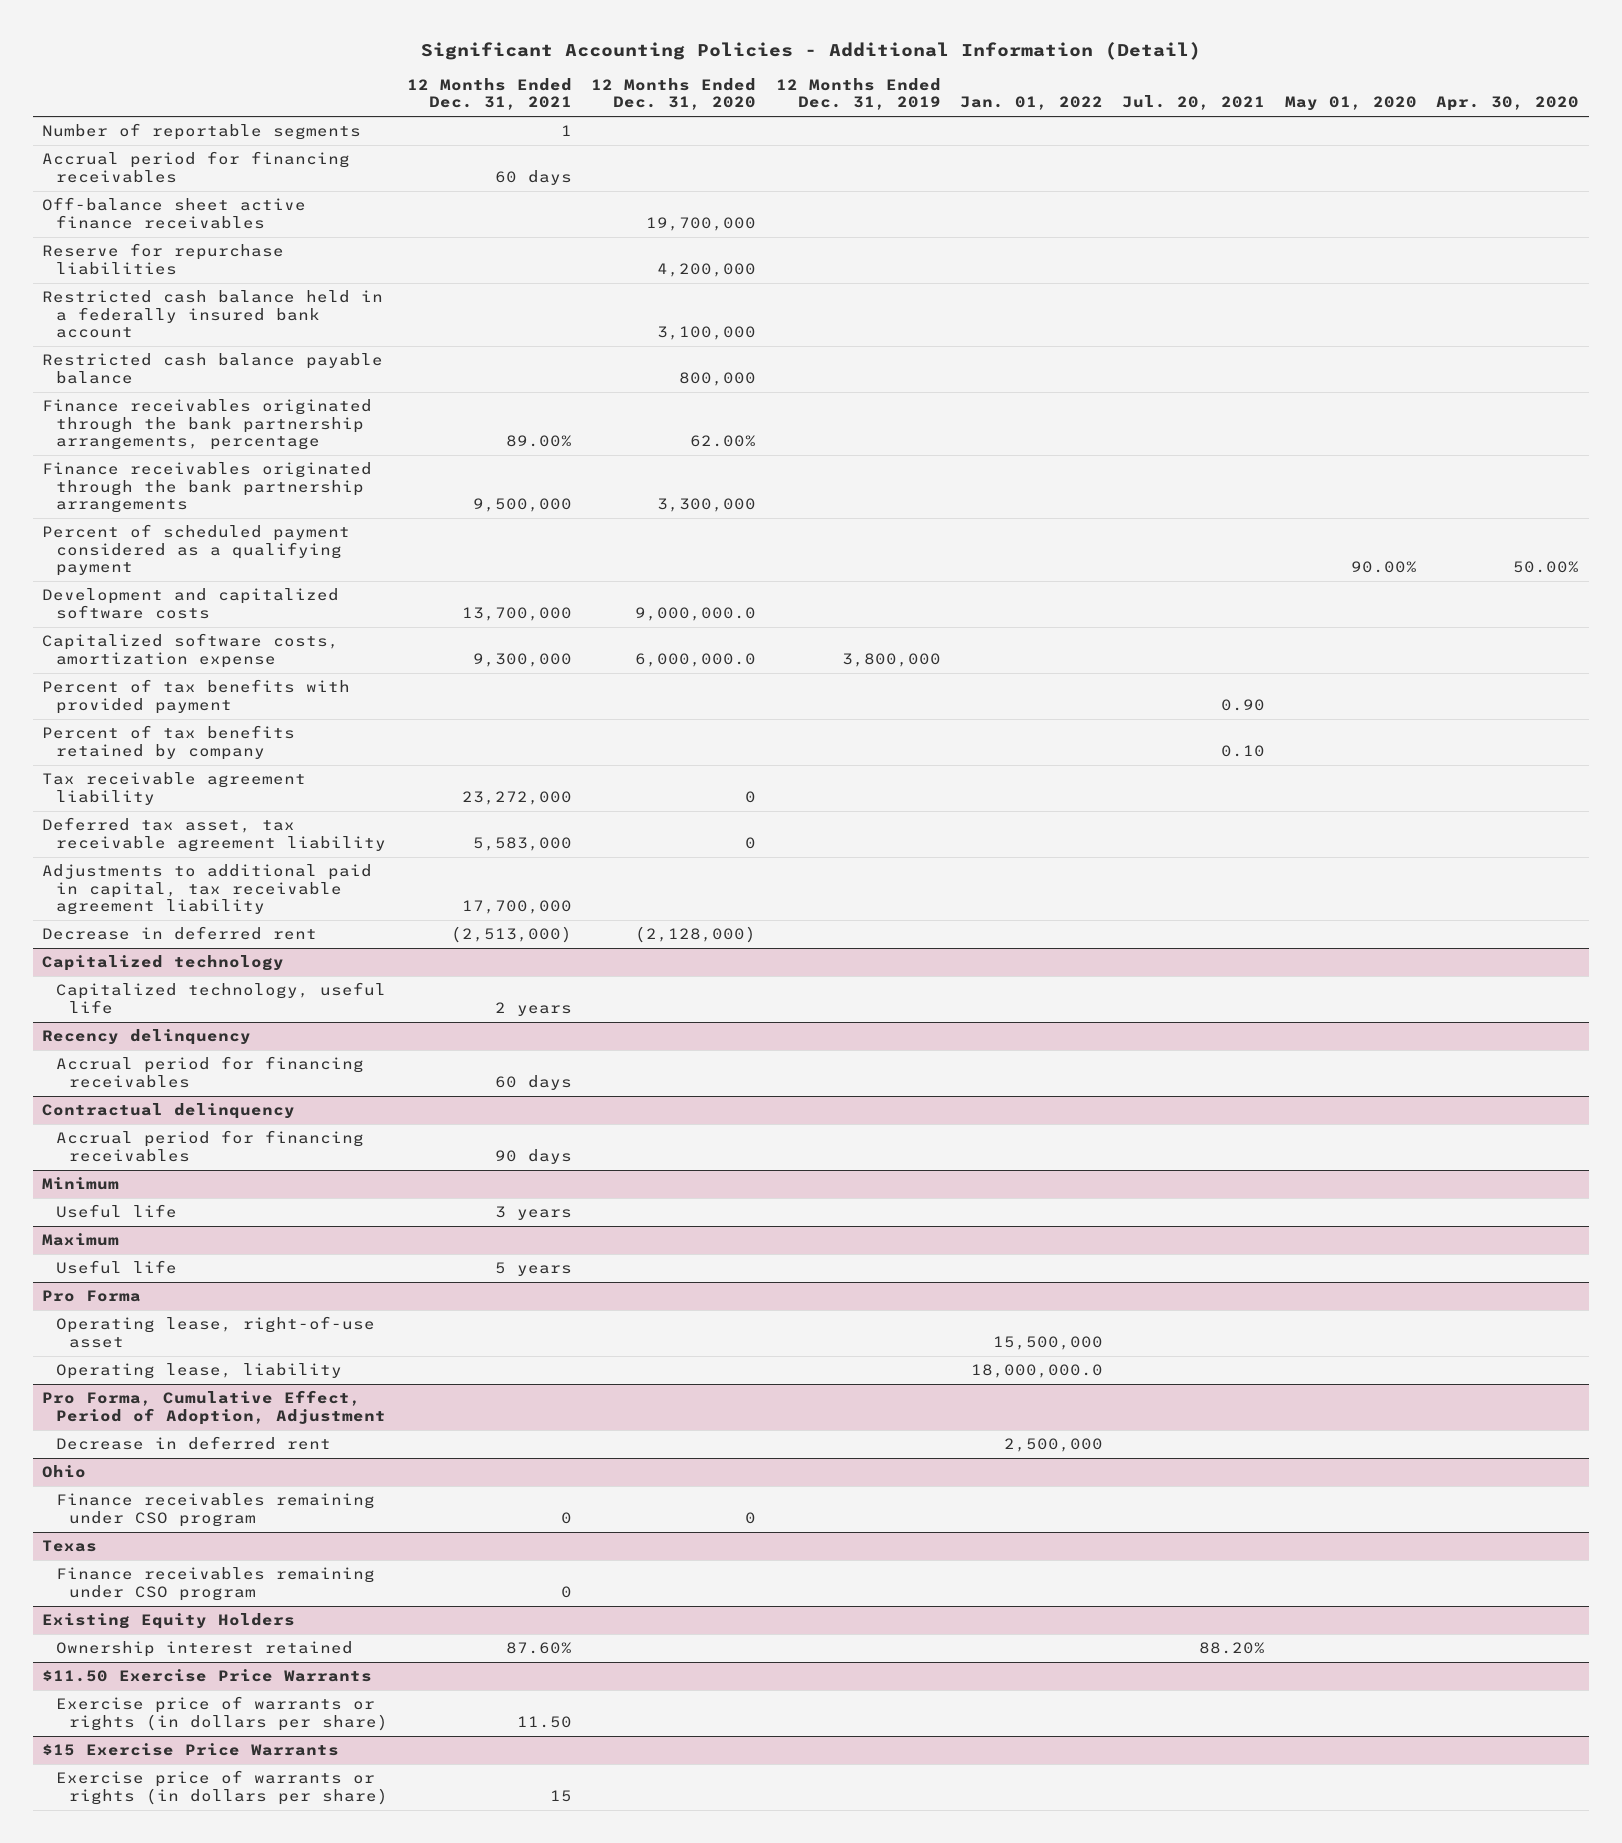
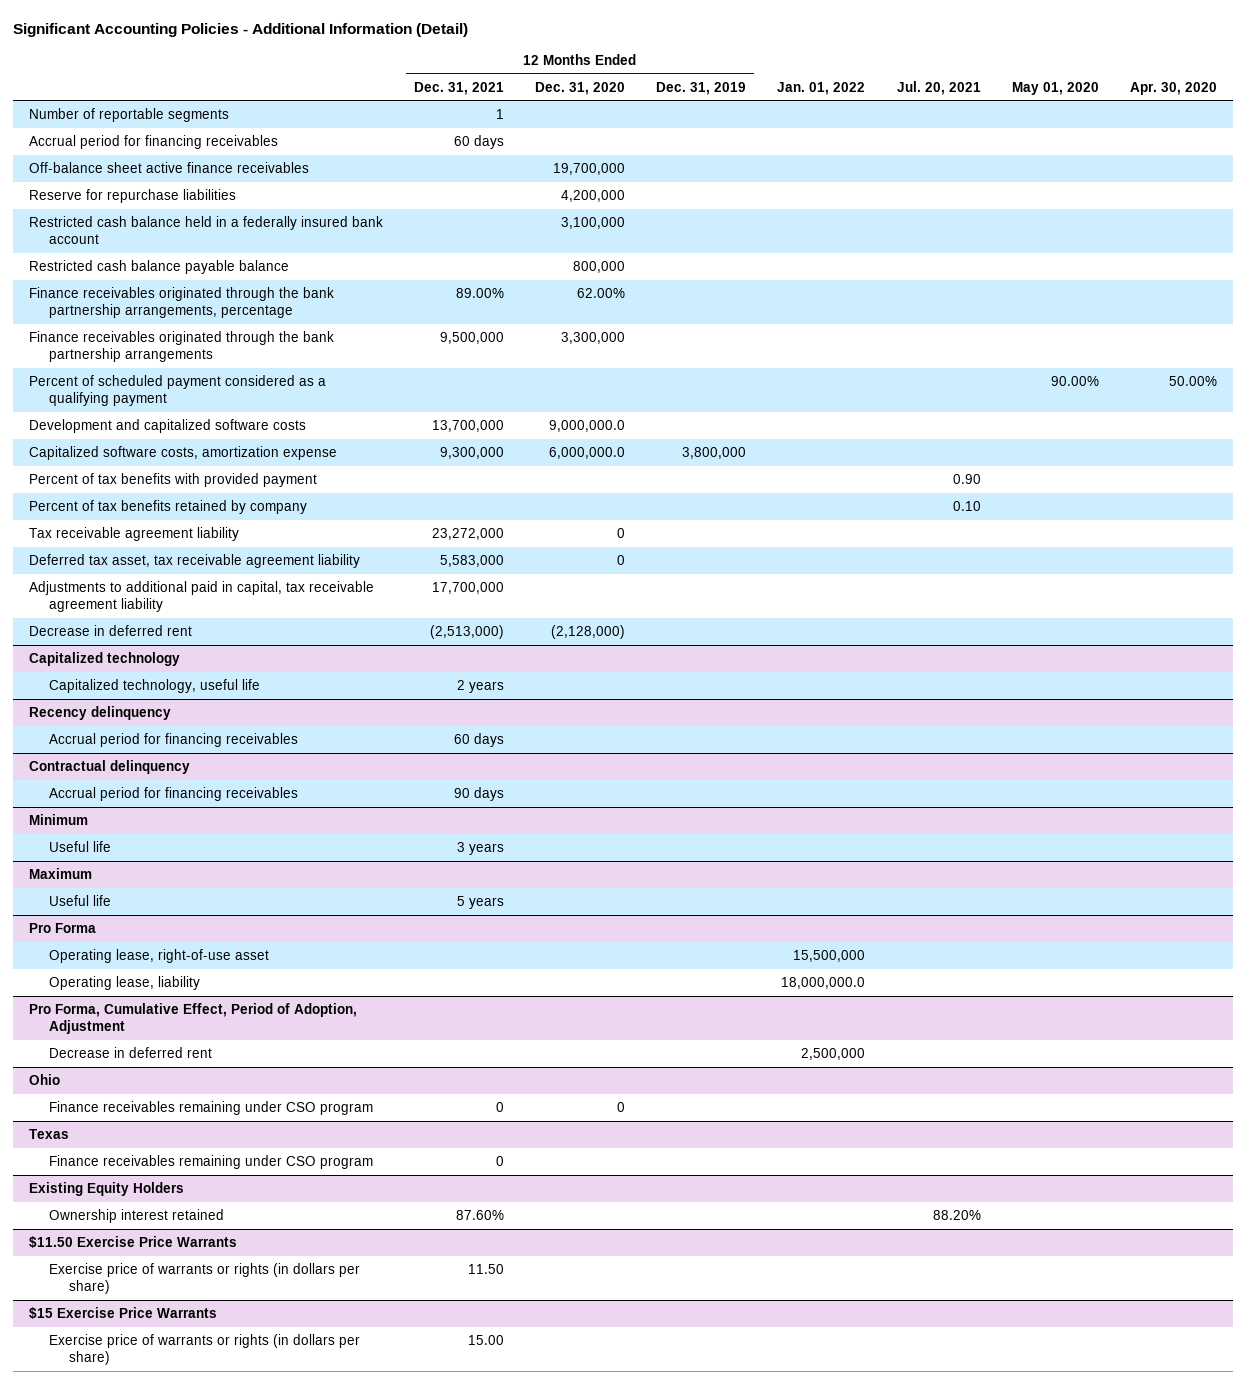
@ $15 Exercise Price Warrants
- Exercise price of warrants or rights (in dollars per share) | 15 | | | | | |
+ Exercise price of warrants or rights (in dollars per share) | 15.00 | | | | | |

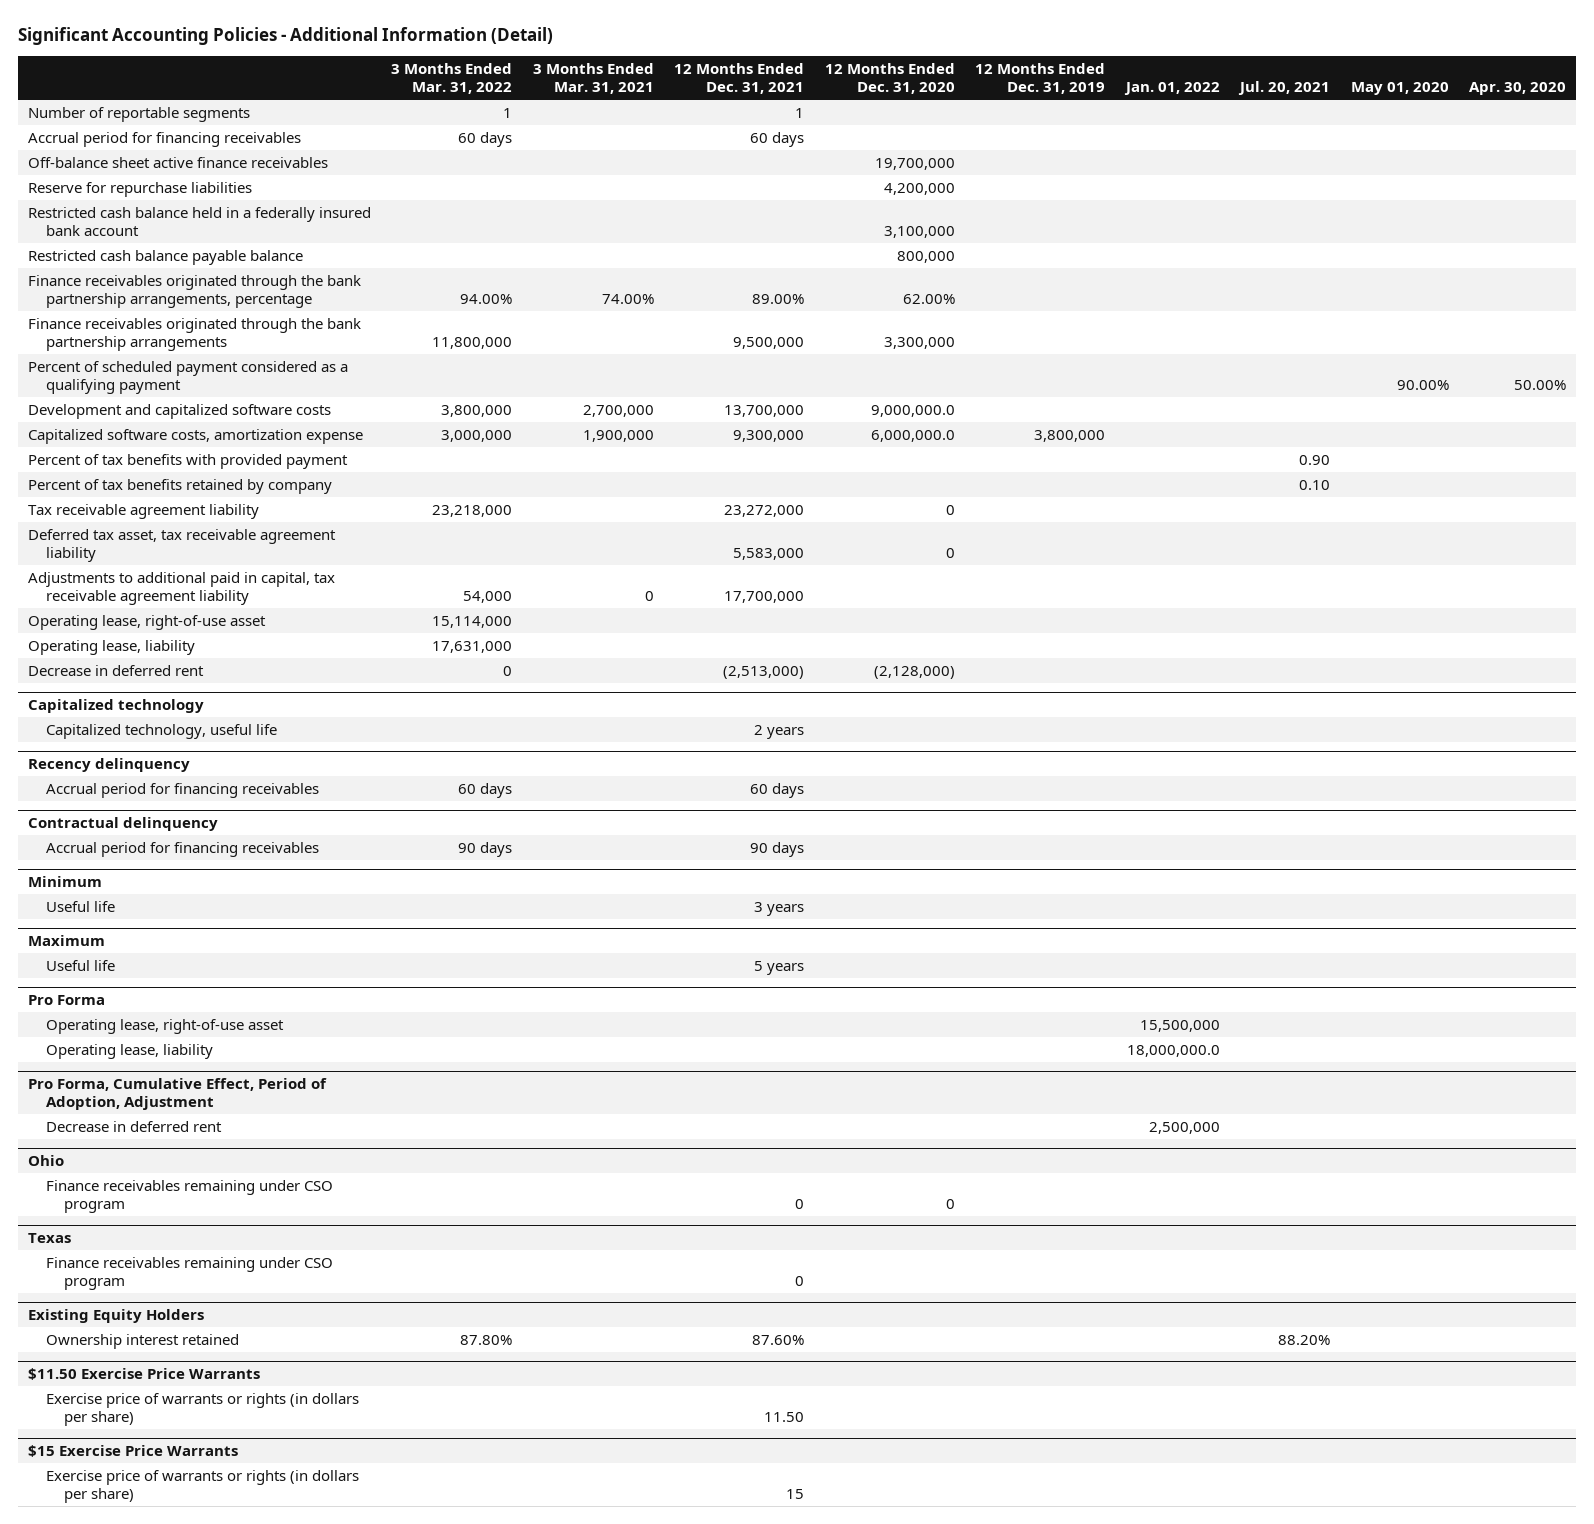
- | 12 Months Ended Dec. 31, 2021 | 12 Months Ended Dec. 31, 2020 | 12 Months Ended Dec. 31, 2019 | Jan. 01, 2022 | Jul. 20, 2021 | May 01, 2020 | Apr. 30, 2020
+ | 3 Months Ended Mar. 31, 2022 | 3 Months Ended Mar. 31, 2021 | 12 Months Ended Dec. 31, 2021 | 12 Months Ended Dec. 31, 2020 | 12 Months Ended Dec. 31, 2019 | Jan. 01, 2022 | Jul. 20, 2021 | May 01, 2020 | Apr. 30, 2020
+ Operating lease, right-of-use asset | 15,114,000 | | | | | | | |
+ Operating lease, liability | 17,631,000 | | | | | | | |
@ $15 Exercise Price Warrants
- Exercise price of warrants or rights (in dollars per share) | 15.00 | | | | | |
+ Exercise price of warrants or rights (in dollars per share) | | | 15 | | | | | |

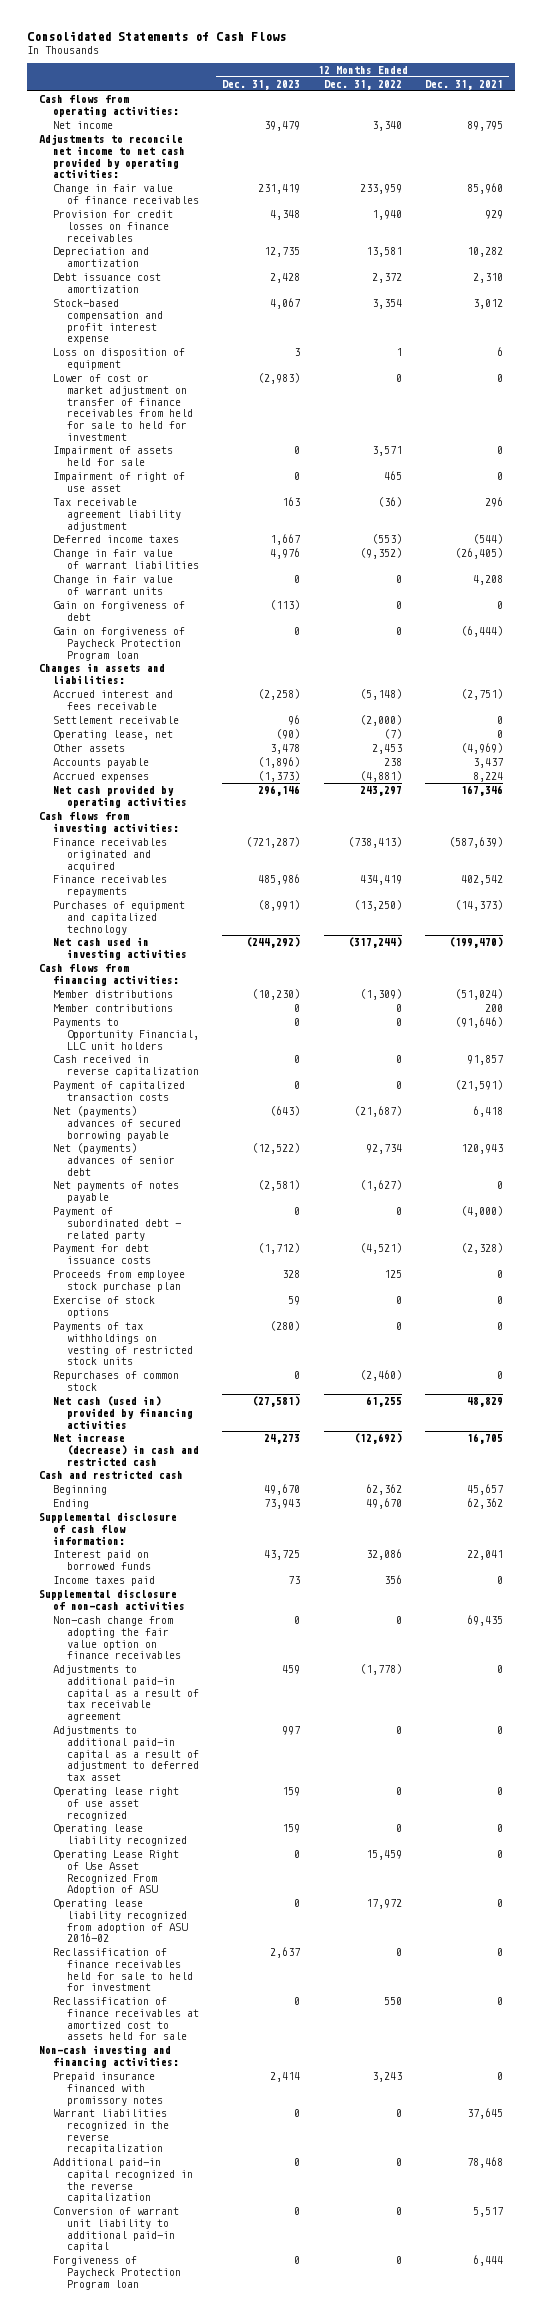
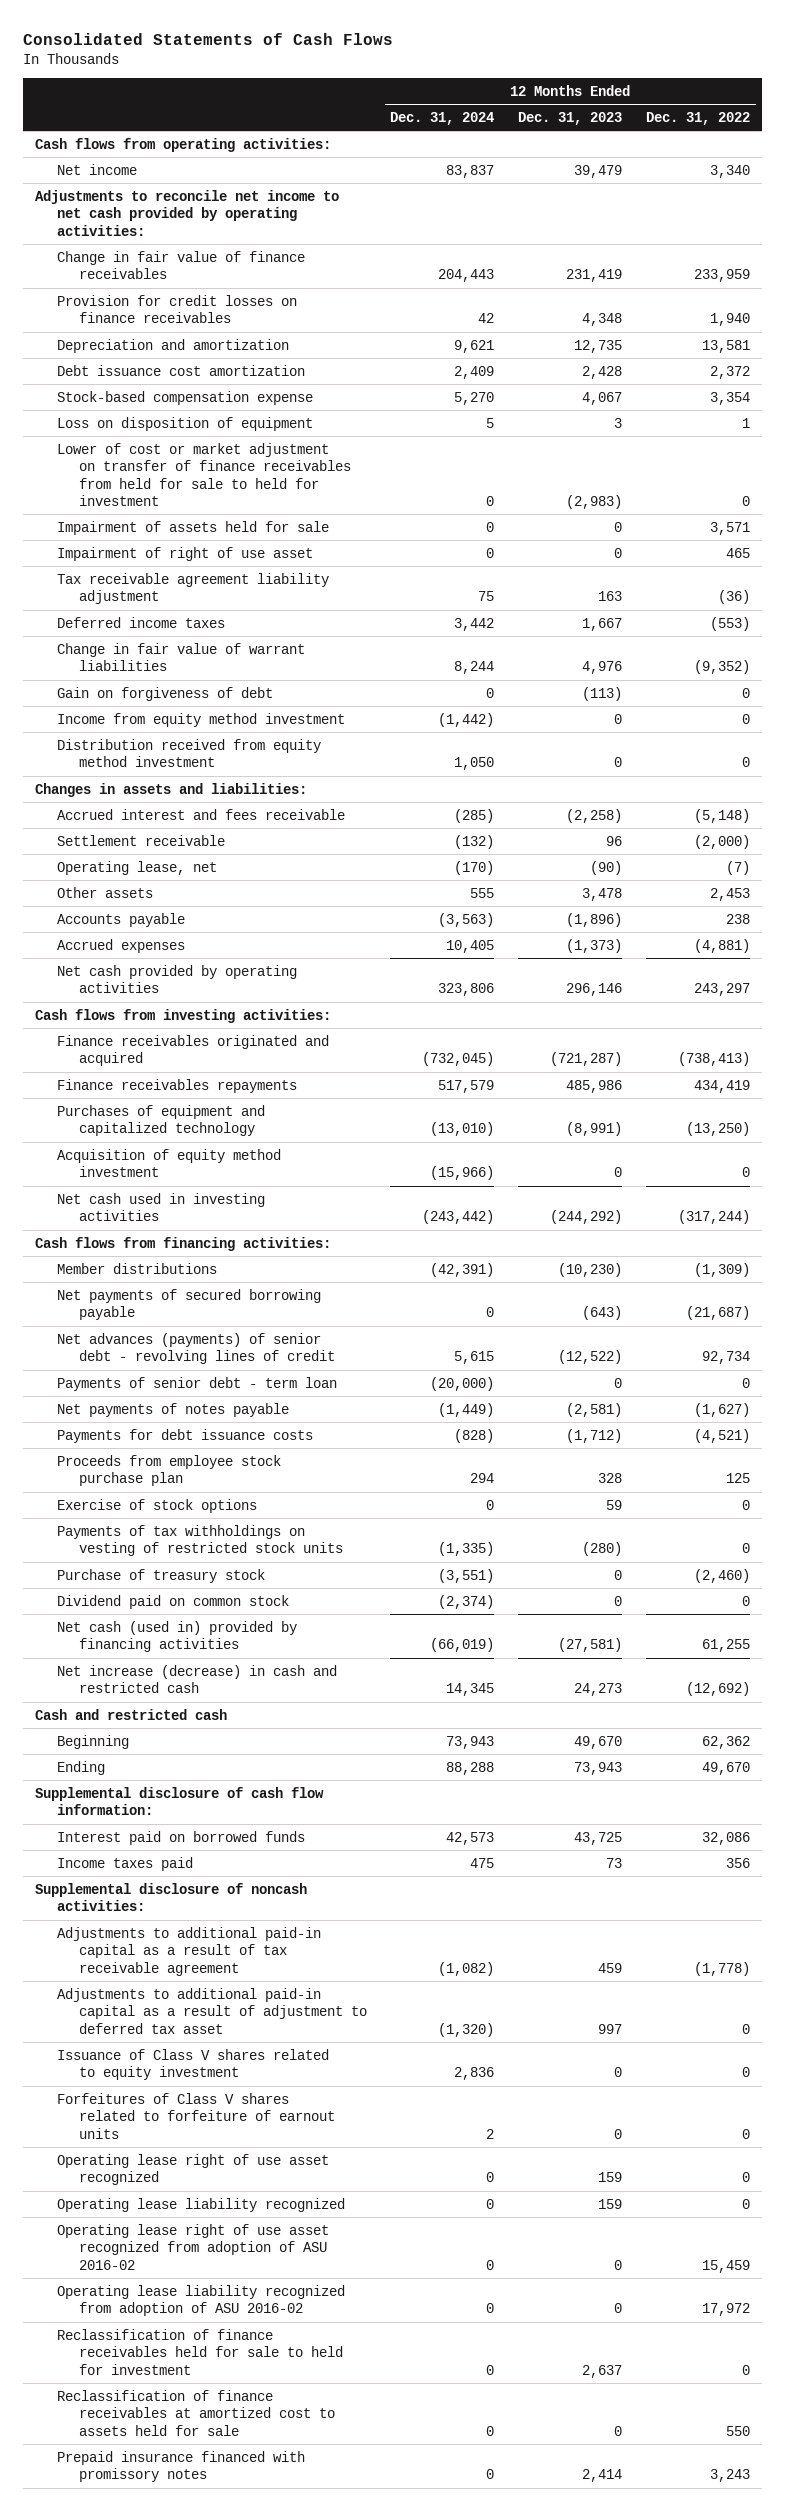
- | 12 Months Ended Dec. 31, 2023 | 12 Months Ended Dec. 31, 2022 | 12 Months Ended Dec. 31, 2021
+ | 12 Months Ended Dec. 31, 2024 | 12 Months Ended Dec. 31, 2023 | 12 Months Ended Dec. 31, 2022
- Stock-based compensation and profit interest expense | 4,067 | 3,354 | 3,012
+ Stock-based compensation expense | 5,270 | 4,067 | 3,354
- Change in fair value of warrant units | 0 | 0 | 4,208
- Gain on forgiveness of Paycheck Protection Program loan | 0 | 0 | (6,444)
+ Income from equity method investment | (1,442) | 0 | 0
+ Distribution received from equity method investment | 1,050 | 0 | 0
+ Acquisition of equity method investment | (15,966) | 0 | 0
- Member contributions | 0 | 0 | 200
- Payments to Opportunity Financial, LLC unit holders | 0 | 0 | (91,646)
- Cash received in reverse capitalization | 0 | 0 | 91,857
- Payment of capitalized transaction costs | 0 | 0 | (21,591)
- Net (payments) advances of secured borrowing payable | (643) | (21,687) | 6,418
- Net (payments) advances of senior debt | (12,522) | 92,734 | 120,943
+ Net payments of secured borrowing payable | 0 | (643) | (21,687)
+ Net advances (payments) of senior debt - revolving lines of credit | 5,615 | (12,522) | 92,734
+ Payments of senior debt - term loan | (20,000) | 0 | 0
- Payment of subordinated debt - related party | 0 | 0 | (4,000)
- Payment for debt issuance costs | (1,712) | (4,521) | (2,328)
+ Payments for debt issuance costs | (828) | (1,712) | (4,521)
- Repurchases of common stock | 0 | (2,460) | 0
+ Purchase of treasury stock | (3,551) | 0 | (2,460)
+ Dividend paid on common stock | (2,374) | 0 | 0
- Supplemental disclosure of non-cash activities
- Non-cash change from adopting the fair value option on finance receivables | 0 | 0 | 69,435
+ Supplemental disclosure of noncash activities:
+ Issuance of Class V shares related to equity investment | 2,836 | 0 | 0
+ Forfeitures of Class V shares related to forfeiture of earnout units | 2 | 0 | 0
- Operating Lease Right of Use Asset Recognized From Adoption of ASU | 0 | 15,459 | 0
+ Operating lease right of use asset recognized from adoption of ASU 2016-02 | 0 | 0 | 15,459
- Non-cash investing and financing activities:
- Warrant liabilities recognized in the reverse recapitalization | 0 | 0 | 37,645
- Additional paid-in capital recognized in the reverse capitalization | 0 | 0 | 78,468
- Conversion of warrant unit liability to additional paid-in capital | 0 | 0 | 5,517
- Forgiveness of Paycheck Protection Program loan | 0 | 0 | 6,444

